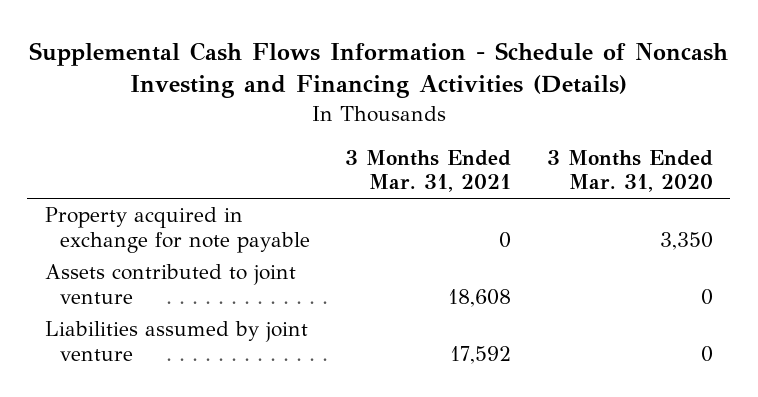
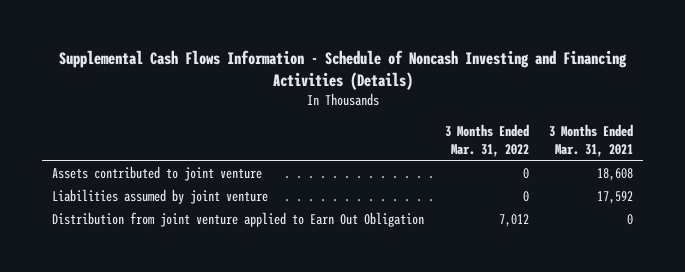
- | 3 Months Ended Mar. 31, 2021 | 3 Months Ended Mar. 31, 2020
+ | 3 Months Ended Mar. 31, 2022 | 3 Months Ended Mar. 31, 2021
- Property acquired in exchange for note payable | 0 | 3,350
+ Distribution from joint venture applied to Earn Out Obligation | 7,012 | 0

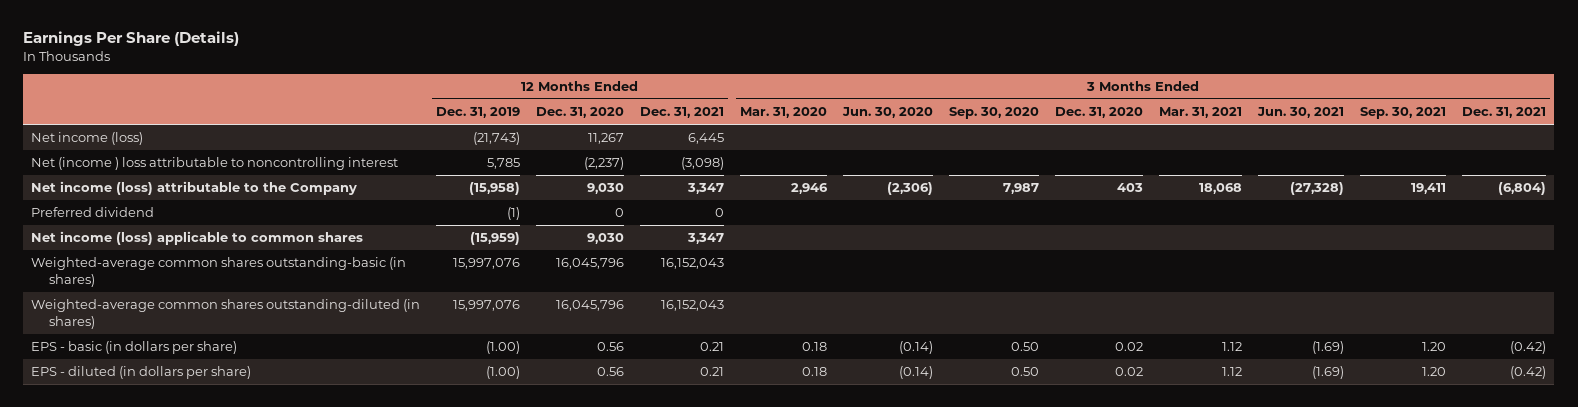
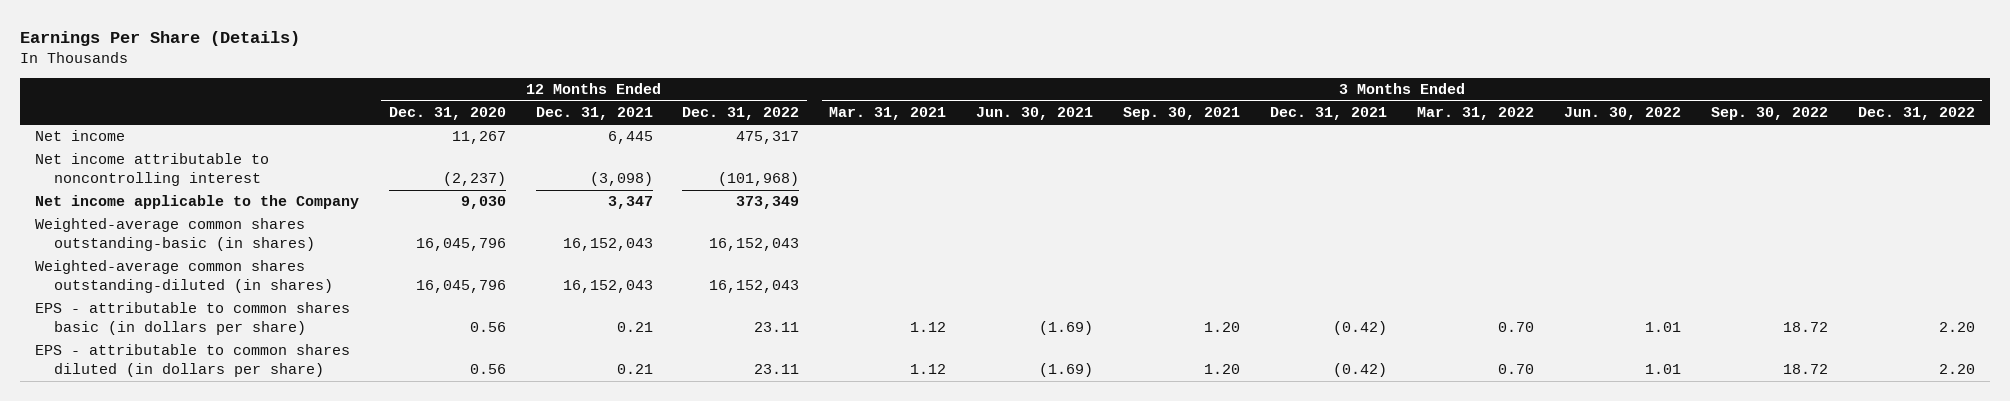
- | 12 Months Ended Dec. 31, 2019 | 12 Months Ended Dec. 31, 2020 | 12 Months Ended Dec. 31, 2021 | 3 Months Ended Mar. 31, 2020 | 3 Months Ended Jun. 30, 2020 | 3 Months Ended Sep. 30, 2020 | 3 Months Ended Dec. 31, 2020 | 3 Months Ended Mar. 31, 2021 | 3 Months Ended Jun. 30, 2021 | 3 Months Ended Sep. 30, 2021 | 3 Months Ended Dec. 31, 2021
+ | 12 Months Ended Dec. 31, 2020 | 12 Months Ended Dec. 31, 2021 | 12 Months Ended Dec. 31, 2022 | 3 Months Ended Mar. 31, 2021 | 3 Months Ended Jun. 30, 2021 | 3 Months Ended Sep. 30, 2021 | 3 Months Ended Dec. 31, 2021 | 3 Months Ended Mar. 31, 2022 | 3 Months Ended Jun. 30, 2022 | 3 Months Ended Sep. 30, 2022 | 3 Months Ended Dec. 31, 2022
- Net income (loss) | (21,743) | 11,267 | 6,445 | | | | | | | |
- Net (income ) loss attributable to noncontrolling interest | 5,785 | (2,237) | (3,098) | | | | | | | |
- Net income (loss) attributable to the Company | (15,958) | 9,030 | 3,347 | 2,946 | (2,306) | 7,987 | 403 | 18,068 | (27,328) | 19,411 | (6,804)
- Preferred dividend | (1) | 0 | 0 | | | | | | | |
- Net income (loss) applicable to common shares | (15,959) | 9,030 | 3,347 | | | | | | | |
+ Net income | 11,267 | 6,445 | 475,317 | | | | | | | |
+ Net income attributable to noncontrolling interest | (2,237) | (3,098) | (101,968) | | | | | | | |
+ Net income applicable to the Company | 9,030 | 3,347 | 373,349 | | | | | | | |
- EPS - basic (in dollars per share) | (1.00) | 0.56 | 0.21 | 0.18 | (0.14) | 0.50 | 0.02 | 1.12 | (1.69) | 1.20 | (0.42)
- EPS - diluted (in dollars per share) | (1.00) | 0.56 | 0.21 | 0.18 | (0.14) | 0.50 | 0.02 | 1.12 | (1.69) | 1.20 | (0.42)
+ EPS - attributable to common shares basic (in dollars per share) | 0.56 | 0.21 | 23.11 | 1.12 | (1.69) | 1.20 | (0.42) | 0.70 | 1.01 | 18.72 | 2.20
+ EPS - attributable to common shares diluted (in dollars per share) | 0.56 | 0.21 | 23.11 | 1.12 | (1.69) | 1.20 | (0.42) | 0.70 | 1.01 | 18.72 | 2.20

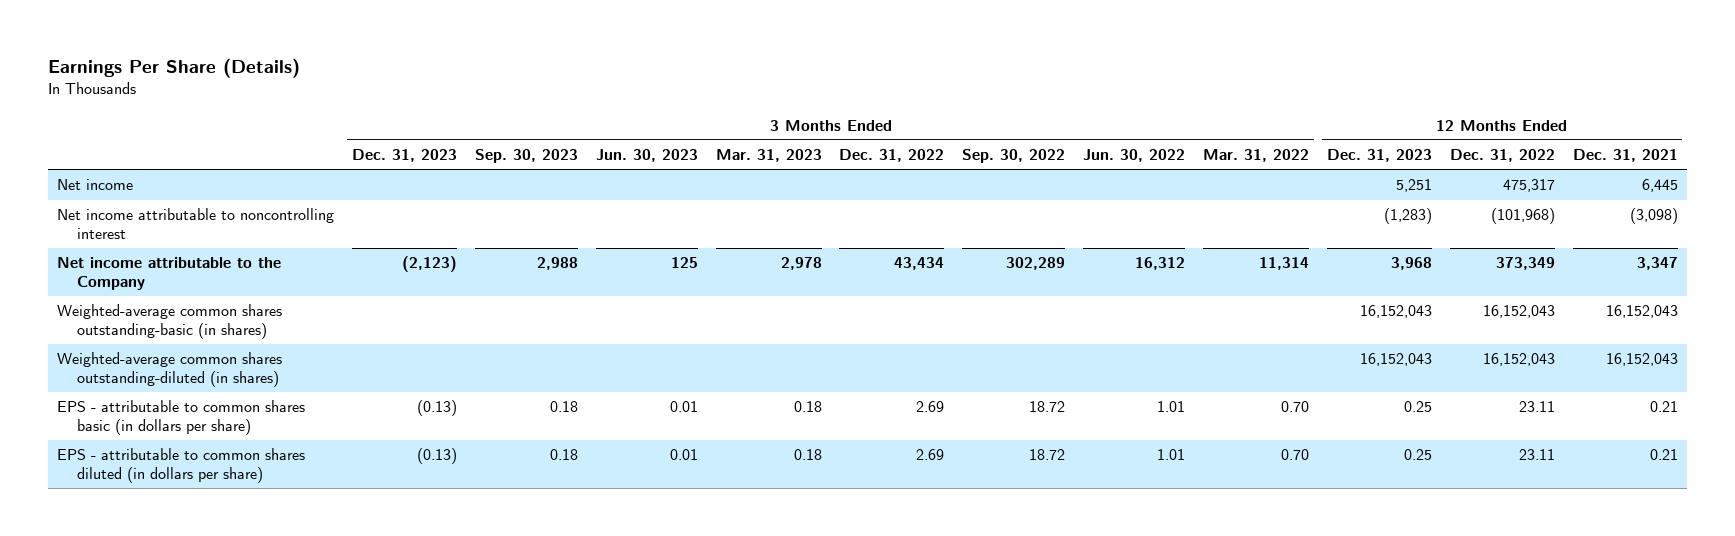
- | 12 Months Ended Dec. 31, 2020 | 12 Months Ended Dec. 31, 2021 | 12 Months Ended Dec. 31, 2022 | 3 Months Ended Mar. 31, 2021 | 3 Months Ended Jun. 30, 2021 | 3 Months Ended Sep. 30, 2021 | 3 Months Ended Dec. 31, 2021 | 3 Months Ended Mar. 31, 2022 | 3 Months Ended Jun. 30, 2022 | 3 Months Ended Sep. 30, 2022 | 3 Months Ended Dec. 31, 2022
+ | 3 Months Ended Dec. 31, 2023 | 3 Months Ended Sep. 30, 2023 | 3 Months Ended Jun. 30, 2023 | 3 Months Ended Mar. 31, 2023 | 3 Months Ended Dec. 31, 2022 | 3 Months Ended Sep. 30, 2022 | 3 Months Ended Jun. 30, 2022 | 3 Months Ended Mar. 31, 2022 | 12 Months Ended Dec. 31, 2023 | 12 Months Ended Dec. 31, 2022 | 12 Months Ended Dec. 31, 2021
- Net income applicable to the Company | 9,030 | 3,347 | 373,349 | | | | | | | |
+ Net income attributable to the Company | (2,123) | 2,988 | 125 | 2,978 | 43,434 | 302,289 | 16,312 | 11,314 | 3,968 | 373,349 | 3,347
- EPS - attributable to common shares basic (in dollars per share) | 0.56 | 0.21 | 23.11 | 1.12 | (1.69) | 1.20 | (0.42) | 0.70 | 1.01 | 18.72 | 2.20
- EPS - attributable to common shares diluted (in dollars per share) | 0.56 | 0.21 | 23.11 | 1.12 | (1.69) | 1.20 | (0.42) | 0.70 | 1.01 | 18.72 | 2.20
+ EPS - attributable to common shares basic (in dollars per share) | (0.13) | 0.18 | 0.01 | 0.18 | 2.69 | 18.72 | 1.01 | 0.70 | 0.25 | 23.11 | 0.21
+ EPS - attributable to common shares diluted (in dollars per share) | (0.13) | 0.18 | 0.01 | 0.18 | 2.69 | 18.72 | 1.01 | 0.70 | 0.25 | 23.11 | 0.21

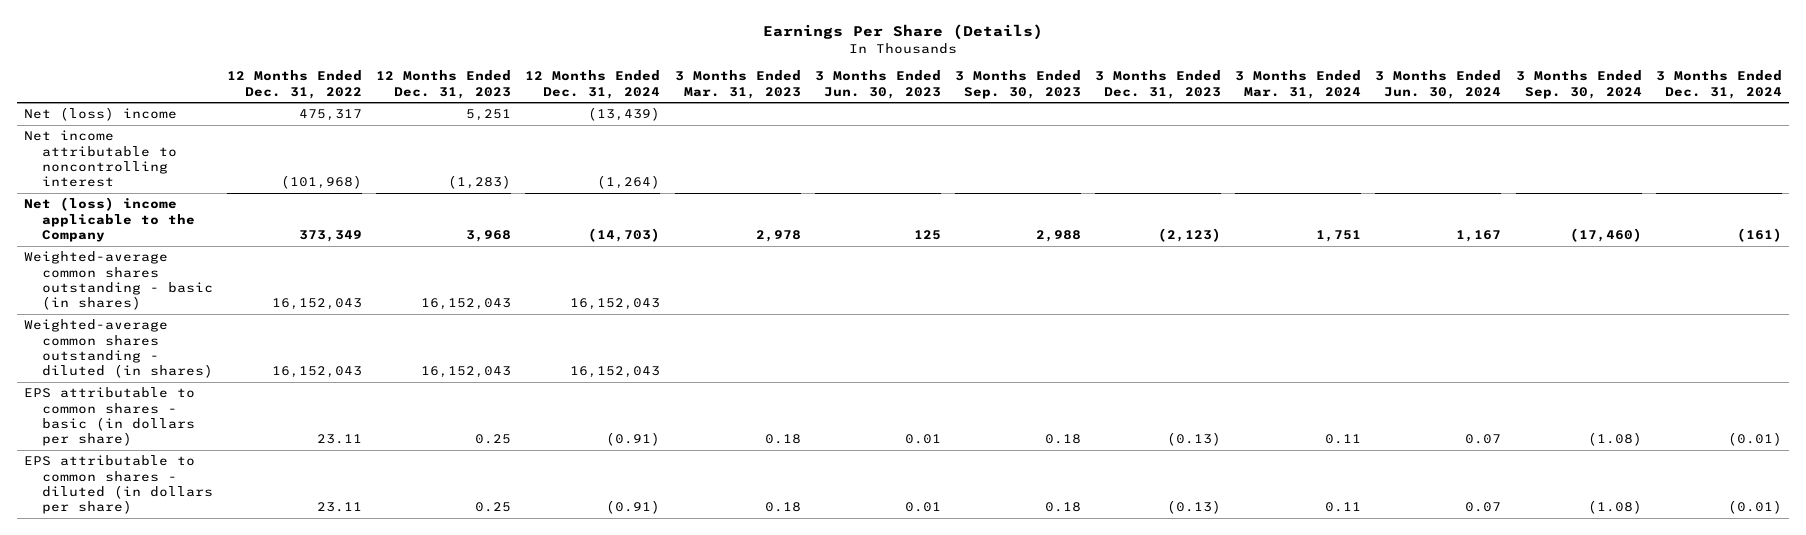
- | 3 Months Ended Dec. 31, 2023 | 3 Months Ended Sep. 30, 2023 | 3 Months Ended Jun. 30, 2023 | 3 Months Ended Mar. 31, 2023 | 3 Months Ended Dec. 31, 2022 | 3 Months Ended Sep. 30, 2022 | 3 Months Ended Jun. 30, 2022 | 3 Months Ended Mar. 31, 2022 | 12 Months Ended Dec. 31, 2023 | 12 Months Ended Dec. 31, 2022 | 12 Months Ended Dec. 31, 2021
+ | 12 Months Ended Dec. 31, 2022 | 12 Months Ended Dec. 31, 2023 | 12 Months Ended Dec. 31, 2024 | 3 Months Ended Mar. 31, 2023 | 3 Months Ended Jun. 30, 2023 | 3 Months Ended Sep. 30, 2023 | 3 Months Ended Dec. 31, 2023 | 3 Months Ended Mar. 31, 2024 | 3 Months Ended Jun. 30, 2024 | 3 Months Ended Sep. 30, 2024 | 3 Months Ended Dec. 31, 2024
- Net income | | | | | | | | | 5,251 | 475,317 | 6,445
+ Net (loss) income | 475,317 | 5,251 | (13,439) | | | | | | | |
- Net income attributable to the Company | (2,123) | 2,988 | 125 | 2,978 | 43,434 | 302,289 | 16,312 | 11,314 | 3,968 | 373,349 | 3,347
- Weighted-average common shares outstanding-basic (in shares) | | | | | | | | | 16,152,043 | 16,152,043 | 16,152,043
- Weighted-average common shares outstanding-diluted (in shares) | | | | | | | | | 16,152,043 | 16,152,043 | 16,152,043
- EPS - attributable to common shares basic (in dollars per share) | (0.13) | 0.18 | 0.01 | 0.18 | 2.69 | 18.72 | 1.01 | 0.70 | 0.25 | 23.11 | 0.21
- EPS - attributable to common shares diluted (in dollars per share) | (0.13) | 0.18 | 0.01 | 0.18 | 2.69 | 18.72 | 1.01 | 0.70 | 0.25 | 23.11 | 0.21
+ Net (loss) income applicable to the Company | 373,349 | 3,968 | (14,703) | 2,978 | 125 | 2,988 | (2,123) | 1,751 | 1,167 | (17,460) | (161)
+ Weighted-average common shares outstanding - basic (in shares) | 16,152,043 | 16,152,043 | 16,152,043 | | | | | | | |
+ Weighted-average common shares outstanding - diluted (in shares) | 16,152,043 | 16,152,043 | 16,152,043 | | | | | | | |
+ EPS attributable to common shares - basic (in dollars per share) | 23.11 | 0.25 | (0.91) | 0.18 | 0.01 | 0.18 | (0.13) | 0.11 | 0.07 | (1.08) | (0.01)
+ EPS attributable to common shares - diluted (in dollars per share) | 23.11 | 0.25 | (0.91) | 0.18 | 0.01 | 0.18 | (0.13) | 0.11 | 0.07 | (1.08) | (0.01)

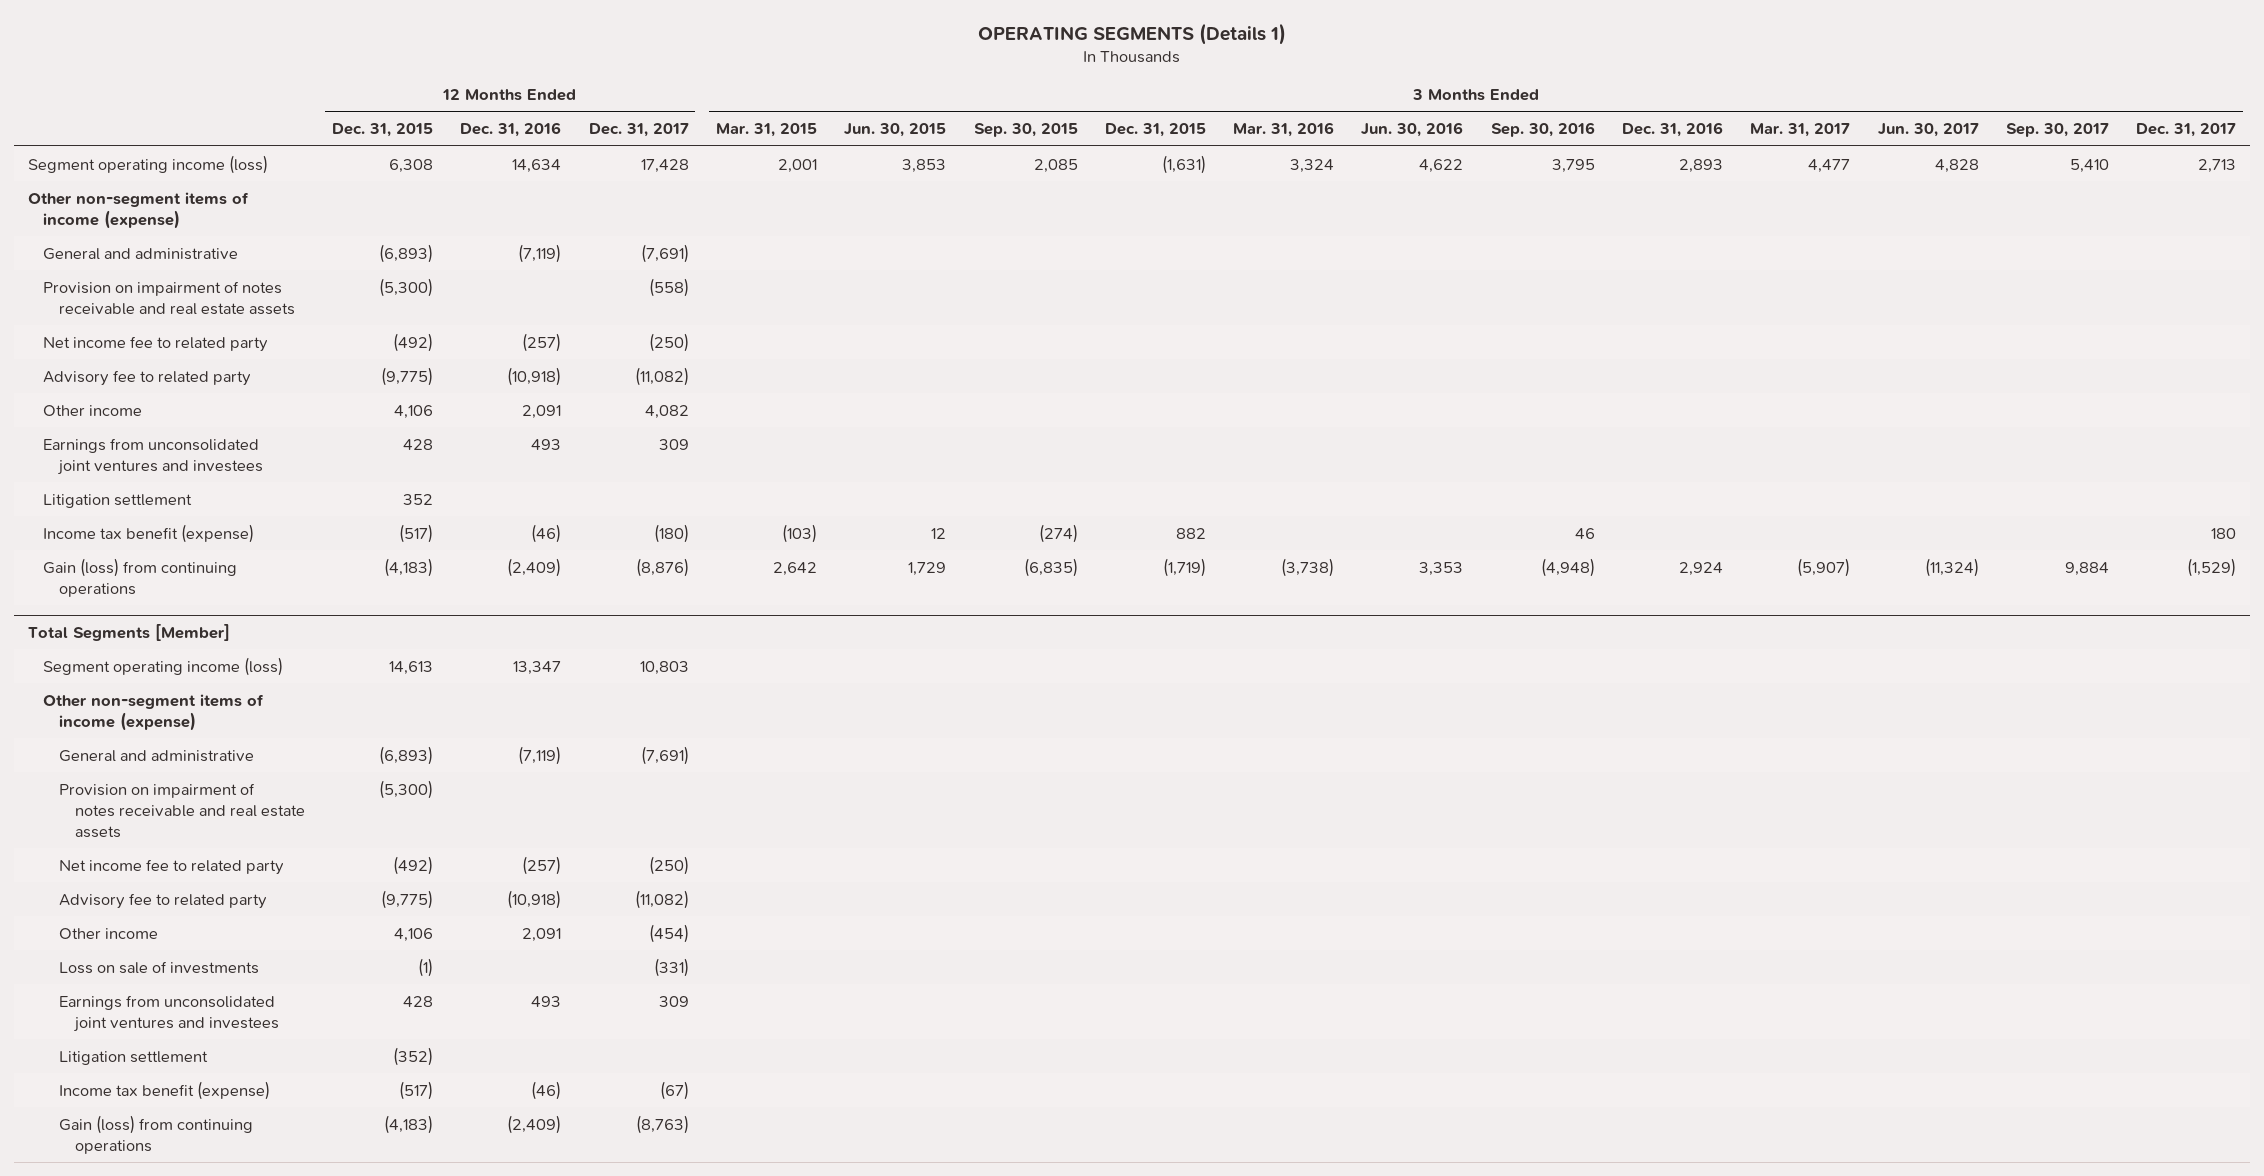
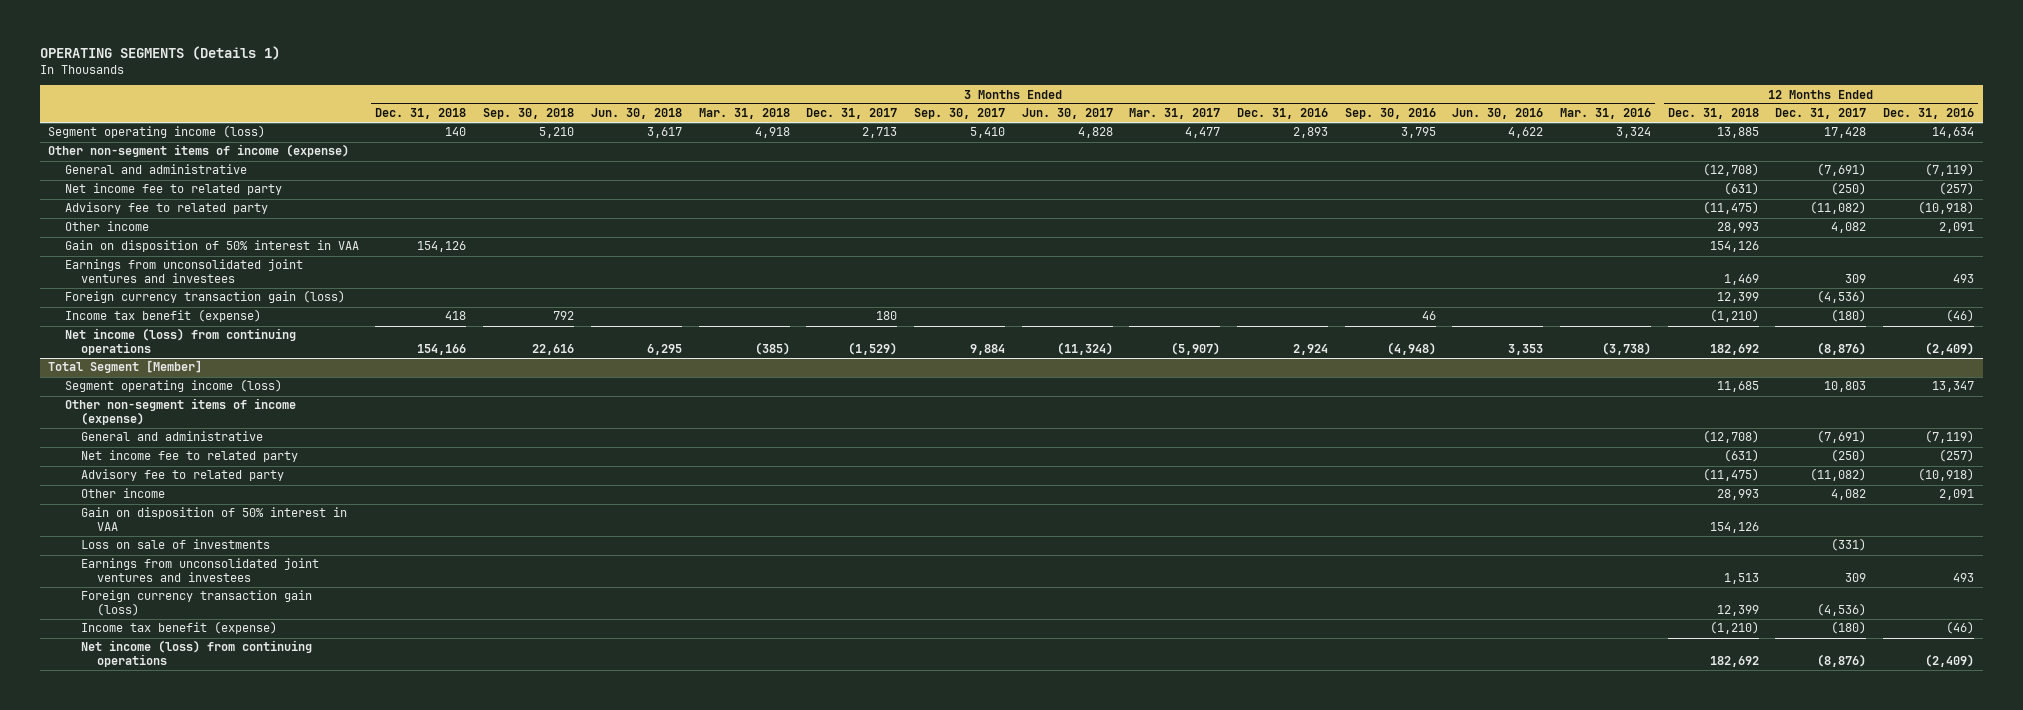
- | 12 Months Ended Dec. 31, 2015 | 12 Months Ended Dec. 31, 2016 | 12 Months Ended Dec. 31, 2017 | 3 Months Ended Mar. 31, 2015 | 3 Months Ended Jun. 30, 2015 | 3 Months Ended Sep. 30, 2015 | 3 Months Ended Dec. 31, 2015 | 3 Months Ended Mar. 31, 2016 | 3 Months Ended Jun. 30, 2016 | 3 Months Ended Sep. 30, 2016 | 3 Months Ended Dec. 31, 2016 | 3 Months Ended Mar. 31, 2017 | 3 Months Ended Jun. 30, 2017 | 3 Months Ended Sep. 30, 2017 | 3 Months Ended Dec. 31, 2017
+ | 3 Months Ended Dec. 31, 2018 | 3 Months Ended Sep. 30, 2018 | 3 Months Ended Jun. 30, 2018 | 3 Months Ended Mar. 31, 2018 | 3 Months Ended Dec. 31, 2017 | 3 Months Ended Sep. 30, 2017 | 3 Months Ended Jun. 30, 2017 | 3 Months Ended Mar. 31, 2017 | 3 Months Ended Dec. 31, 2016 | 3 Months Ended Sep. 30, 2016 | 3 Months Ended Jun. 30, 2016 | 3 Months Ended Mar. 31, 2016 | 12 Months Ended Dec. 31, 2018 | 12 Months Ended Dec. 31, 2017 | 12 Months Ended Dec. 31, 2016
- Provision on impairment of notes receivable and real estate assets | (5,300) | | (558) | | | | | | | | | | | |
+ Gain on disposition of 50% interest in VAA | 154,126 | | | | | | | | | | | | 154,126 | |
- Litigation settlement | 352 | | | | | | | | | | | | | |
+ Foreign currency transaction gain (loss) | | | | | | | | | | | | | 12,399 | (4,536) |
- Gain (loss) from continuing operations | (4,183) | (2,409) | (8,876) | 2,642 | 1,729 | (6,835) | (1,719) | (3,738) | 3,353 | (4,948) | 2,924 | (5,907) | (11,324) | 9,884 | (1,529)
- Total Segments [Member]
+ Net income (loss) from continuing operations | 154,166 | 22,616 | 6,295 | (385) | (1,529) | 9,884 | (11,324) | (5,907) | 2,924 | (4,948) | 3,353 | (3,738) | 182,692 | (8,876) | (2,409)
+ Total Segment [Member]
- Provision on impairment of notes receivable and real estate assets | (5,300) | | | | | | | | | | | | | |
- Other income | 4,106 | 2,091 | (454) | | | | | | | | | | | |
+ Other income | | | | | | | | | | | | | 28,993 | 4,082 | 2,091
+ Gain on disposition of 50% interest in VAA | | | | | | | | | | | | | 154,126 | |
- Litigation settlement | (352) | | | | | | | | | | | | | |
- Income tax benefit (expense) | (517) | (46) | (67) | | | | | | | | | | | |
- Gain (loss) from continuing operations | (4,183) | (2,409) | (8,763) | | | | | | | | | | | |
+ Foreign currency transaction gain (loss) | | | | | | | | | | | | | 12,399 | (4,536) |
+ Income tax benefit (expense) | | | | | | | | | | | | | (1,210) | (180) | (46)
+ Net income (loss) from continuing operations | | | | | | | | | | | | | 182,692 | (8,876) | (2,409)

